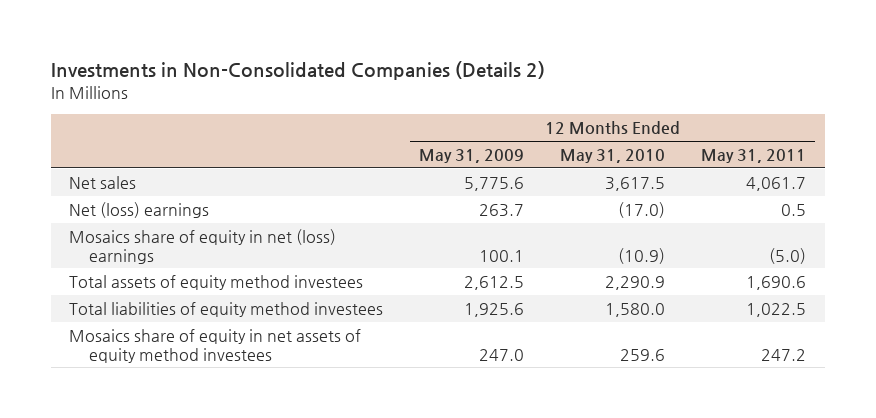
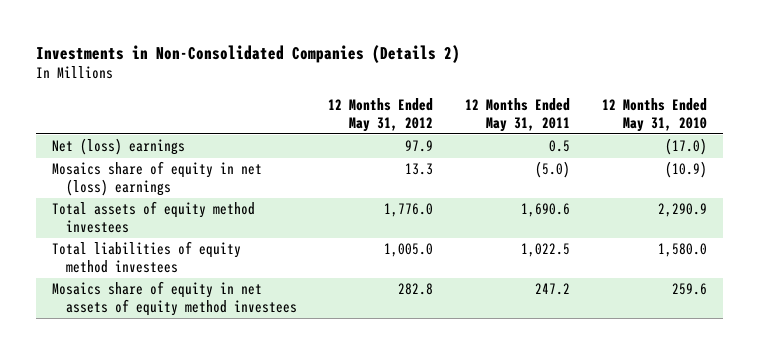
- | 12 Months Ended May 31, 2009 | 12 Months Ended May 31, 2010 | 12 Months Ended May 31, 2011
+ | 12 Months Ended May 31, 2012 | 12 Months Ended May 31, 2011 | 12 Months Ended May 31, 2010
- Net sales | 5,775.6 | 3,617.5 | 4,061.7

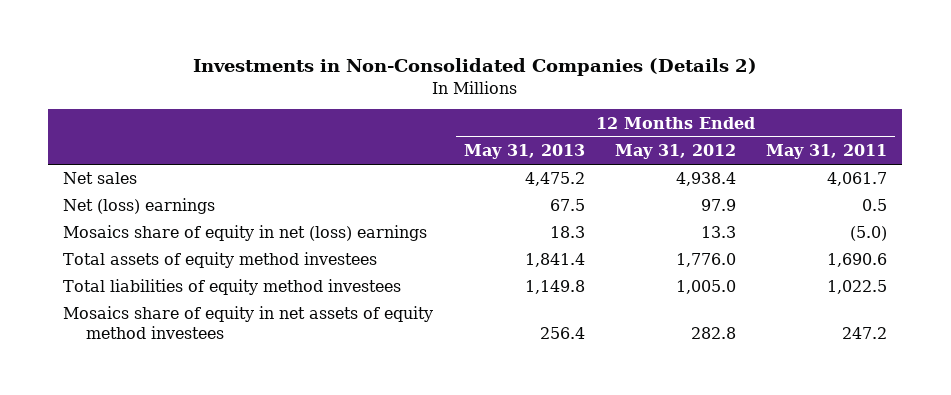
- | 12 Months Ended May 31, 2012 | 12 Months Ended May 31, 2011 | 12 Months Ended May 31, 2010
+ | 12 Months Ended May 31, 2013 | 12 Months Ended May 31, 2012 | 12 Months Ended May 31, 2011
+ Net sales | 4,475.2 | 4,938.4 | 4,061.7

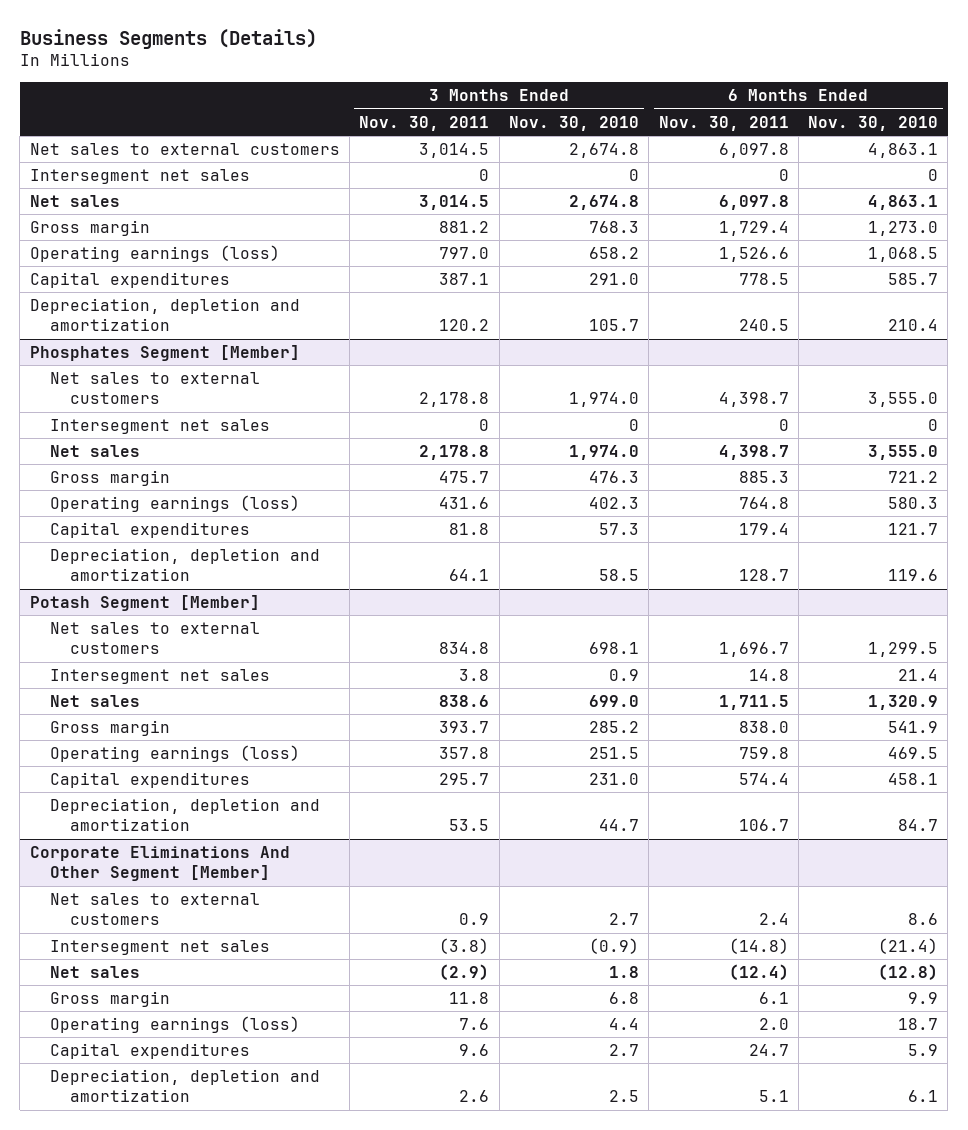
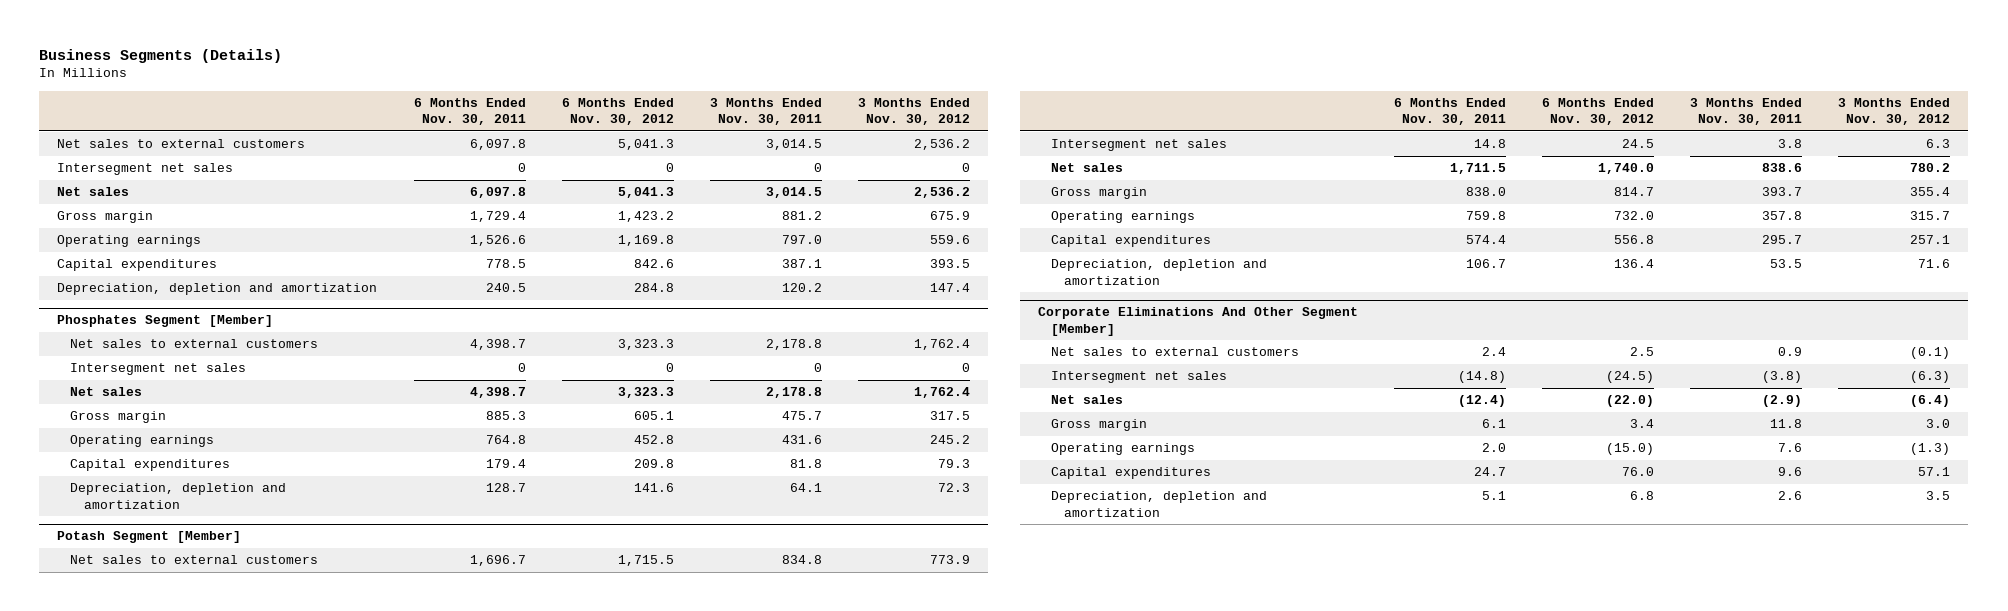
- | 3 Months Ended Nov. 30, 2011 | 3 Months Ended Nov. 30, 2010 | 6 Months Ended Nov. 30, 2011 | 6 Months Ended Nov. 30, 2010
+ | 6 Months Ended Nov. 30, 2011 | 6 Months Ended Nov. 30, 2012 | 3 Months Ended Nov. 30, 2011 | 3 Months Ended Nov. 30, 2012
- Operating earnings (loss) | 797.0 | 658.2 | 1,526.6 | 1,068.5
+ Operating earnings | 1,526.6 | 1,169.8 | 797.0 | 559.6
@ Phosphates Segment [Member]
- Operating earnings (loss) | 431.6 | 402.3 | 764.8 | 580.3
+ Operating earnings | 764.8 | 452.8 | 431.6 | 245.2
@ Potash Segment [Member]
- Operating earnings (loss) | 357.8 | 251.5 | 759.8 | 469.5
+ Operating earnings | 759.8 | 732.0 | 357.8 | 315.7
@ Corporate Eliminations And Other Segment [Member]
- Operating earnings (loss) | 7.6 | 4.4 | 2.0 | 18.7
+ Operating earnings | 2.0 | (15.0) | 7.6 | (1.3)

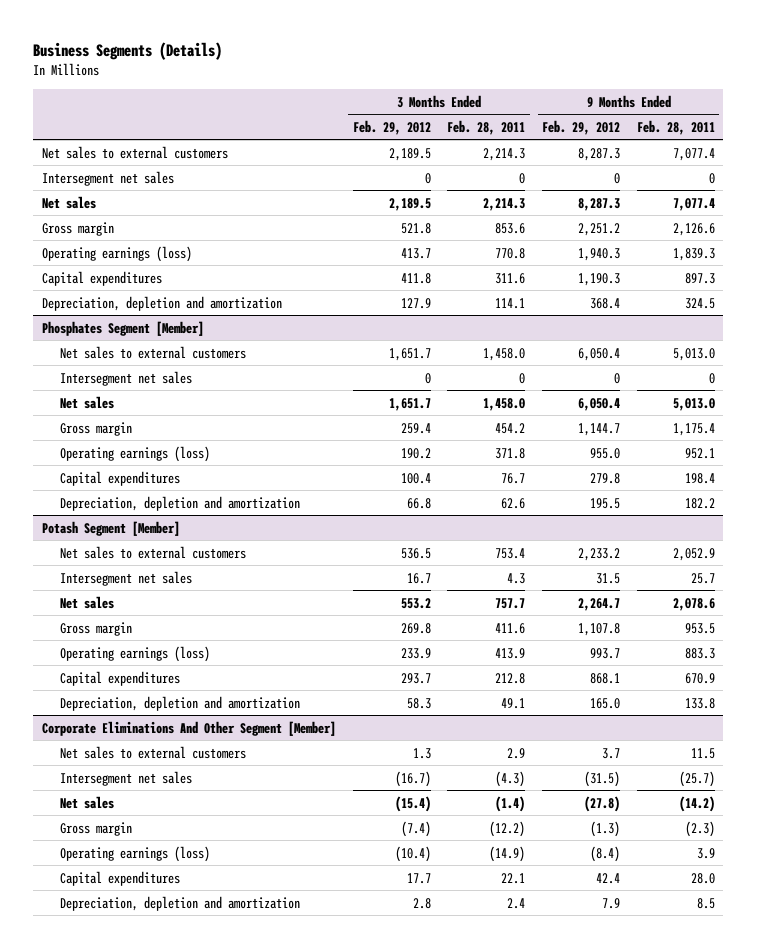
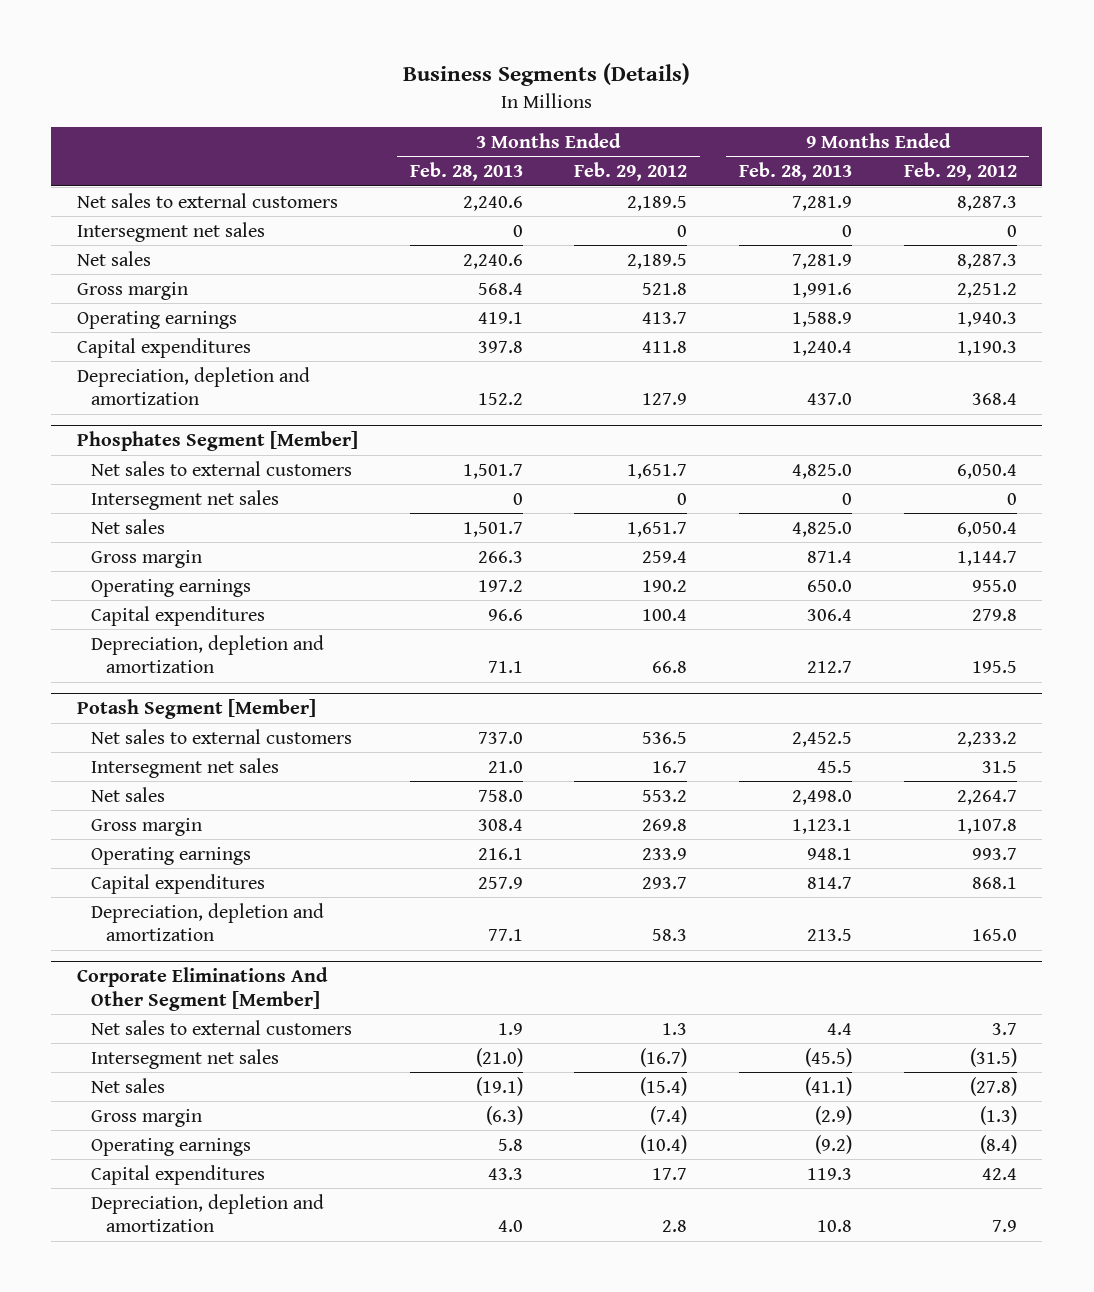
- | 3 Months Ended Feb. 29, 2012 | 3 Months Ended Feb. 28, 2011 | 9 Months Ended Feb. 29, 2012 | 9 Months Ended Feb. 28, 2011
+ | 3 Months Ended Feb. 28, 2013 | 3 Months Ended Feb. 29, 2012 | 9 Months Ended Feb. 28, 2013 | 9 Months Ended Feb. 29, 2012
- Operating earnings (loss) | 413.7 | 770.8 | 1,940.3 | 1,839.3
+ Operating earnings | 419.1 | 413.7 | 1,588.9 | 1,940.3
@ Phosphates Segment [Member]
- Operating earnings (loss) | 190.2 | 371.8 | 955.0 | 952.1
+ Operating earnings | 197.2 | 190.2 | 650.0 | 955.0
@ Potash Segment [Member]
- Operating earnings (loss) | 233.9 | 413.9 | 993.7 | 883.3
+ Operating earnings | 216.1 | 233.9 | 948.1 | 993.7
@ Corporate Eliminations And Other Segment [Member]
- Operating earnings (loss) | (10.4) | (14.9) | (8.4) | 3.9
+ Operating earnings | 5.8 | (10.4) | (9.2) | (8.4)

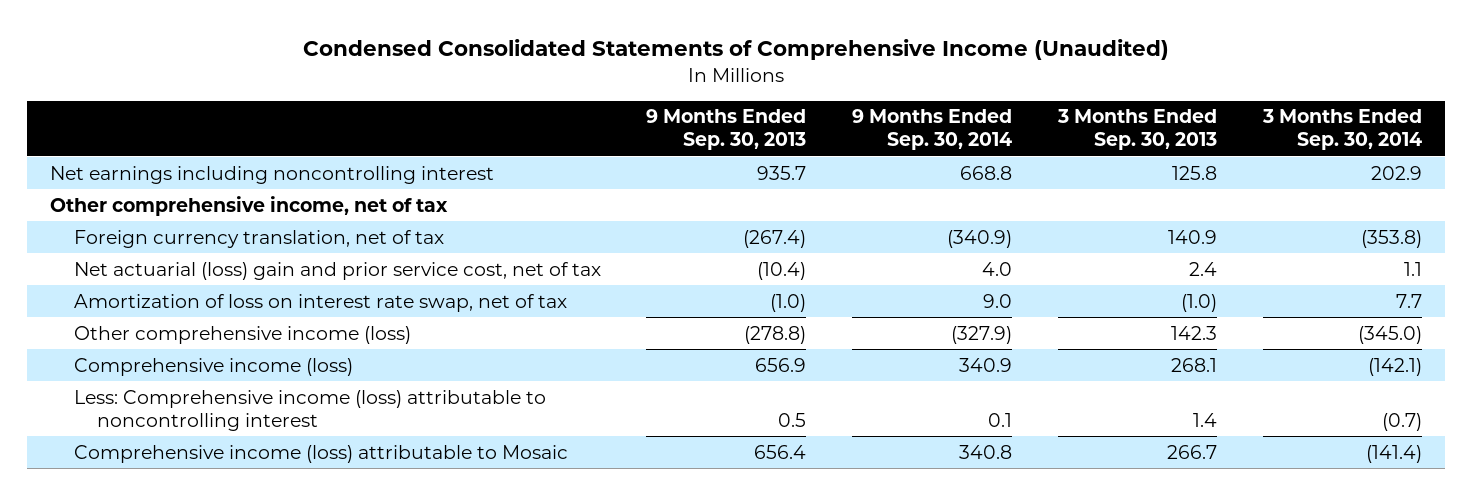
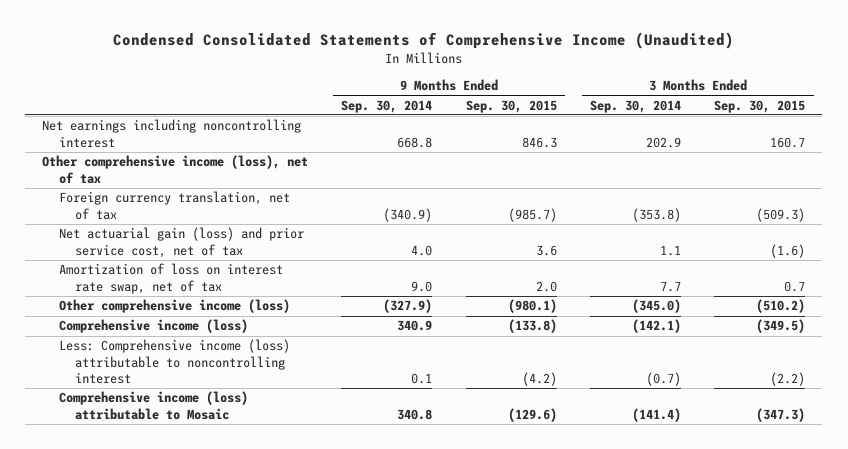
- | 9 Months Ended Sep. 30, 2013 | 9 Months Ended Sep. 30, 2014 | 3 Months Ended Sep. 30, 2013 | 3 Months Ended Sep. 30, 2014
+ | 9 Months Ended Sep. 30, 2014 | 9 Months Ended Sep. 30, 2015 | 3 Months Ended Sep. 30, 2014 | 3 Months Ended Sep. 30, 2015
- Other comprehensive income, net of tax
+ Other comprehensive income (loss), net of tax
- Net actuarial (loss) gain and prior service cost, net of tax | (10.4) | 4.0 | 2.4 | 1.1
+ Net actuarial gain (loss) and prior service cost, net of tax | 4.0 | 3.6 | 1.1 | (1.6)

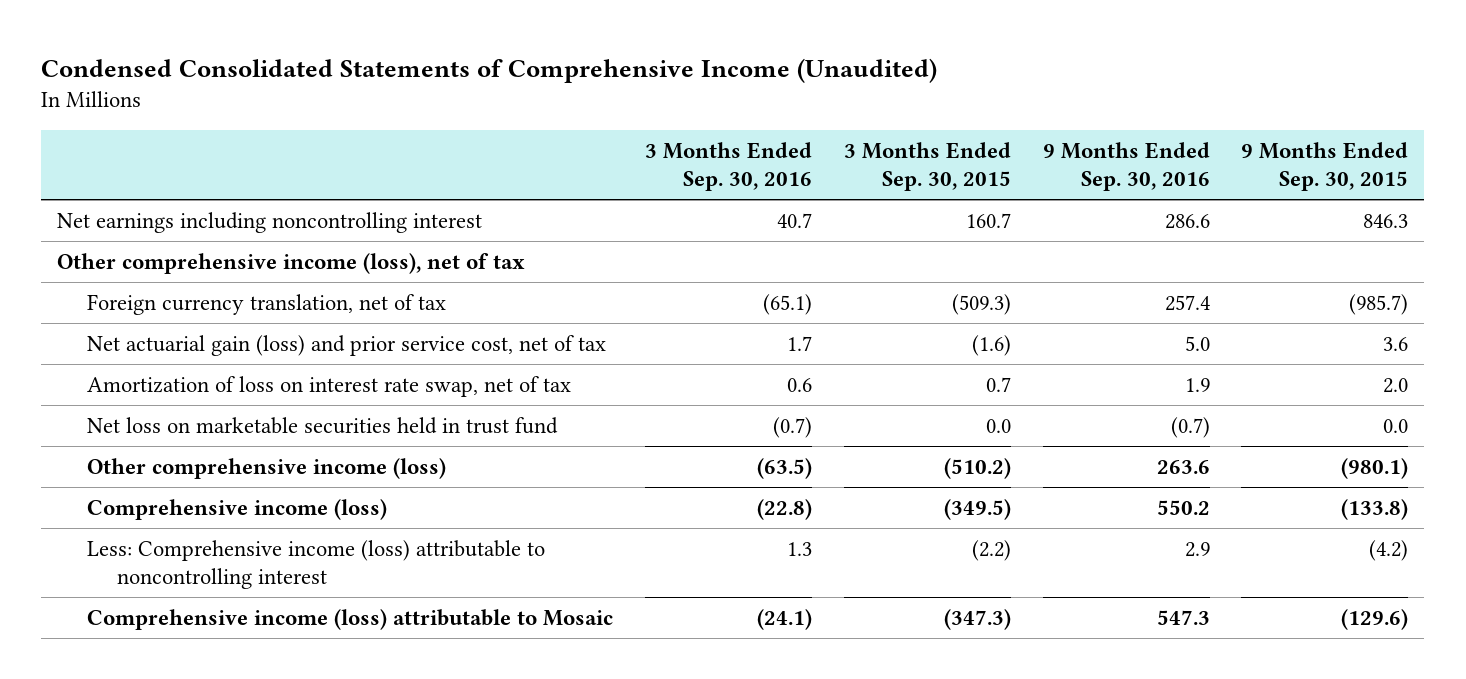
- | 9 Months Ended Sep. 30, 2014 | 9 Months Ended Sep. 30, 2015 | 3 Months Ended Sep. 30, 2014 | 3 Months Ended Sep. 30, 2015
+ | 3 Months Ended Sep. 30, 2016 | 3 Months Ended Sep. 30, 2015 | 9 Months Ended Sep. 30, 2016 | 9 Months Ended Sep. 30, 2015
+ Net loss on marketable securities held in trust fund | (0.7) | 0.0 | (0.7) | 0.0

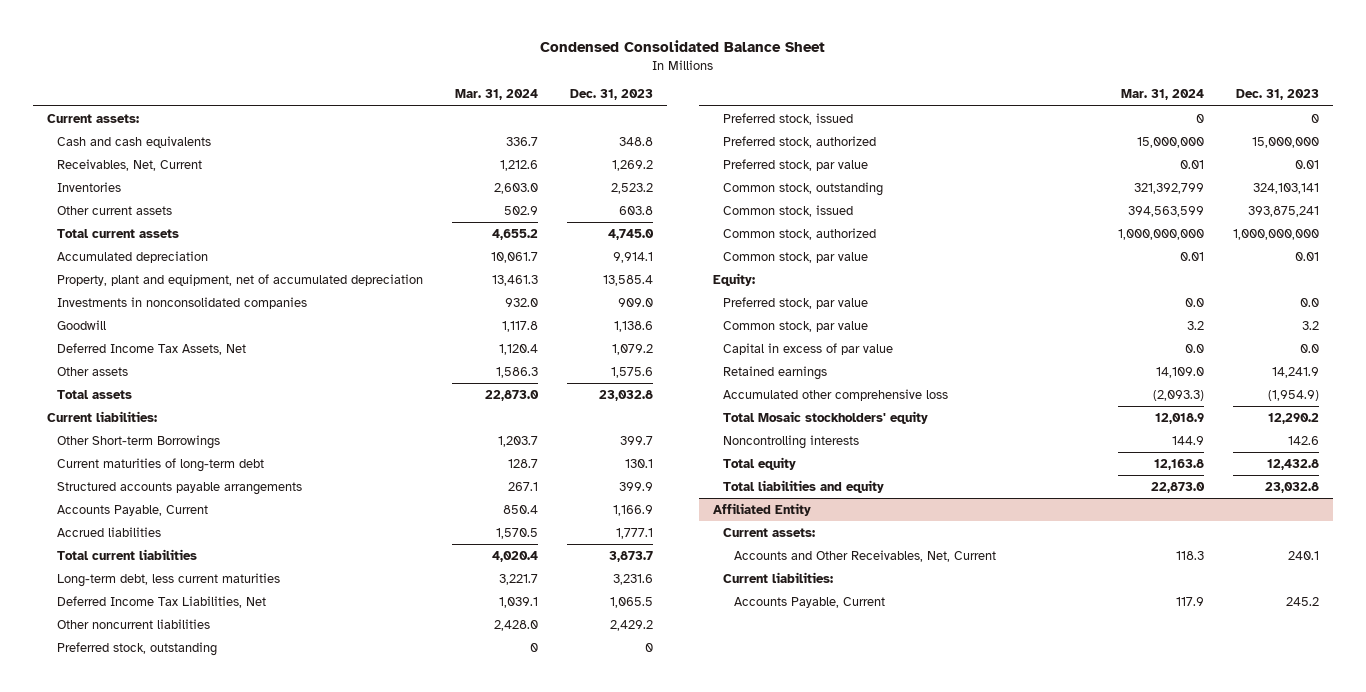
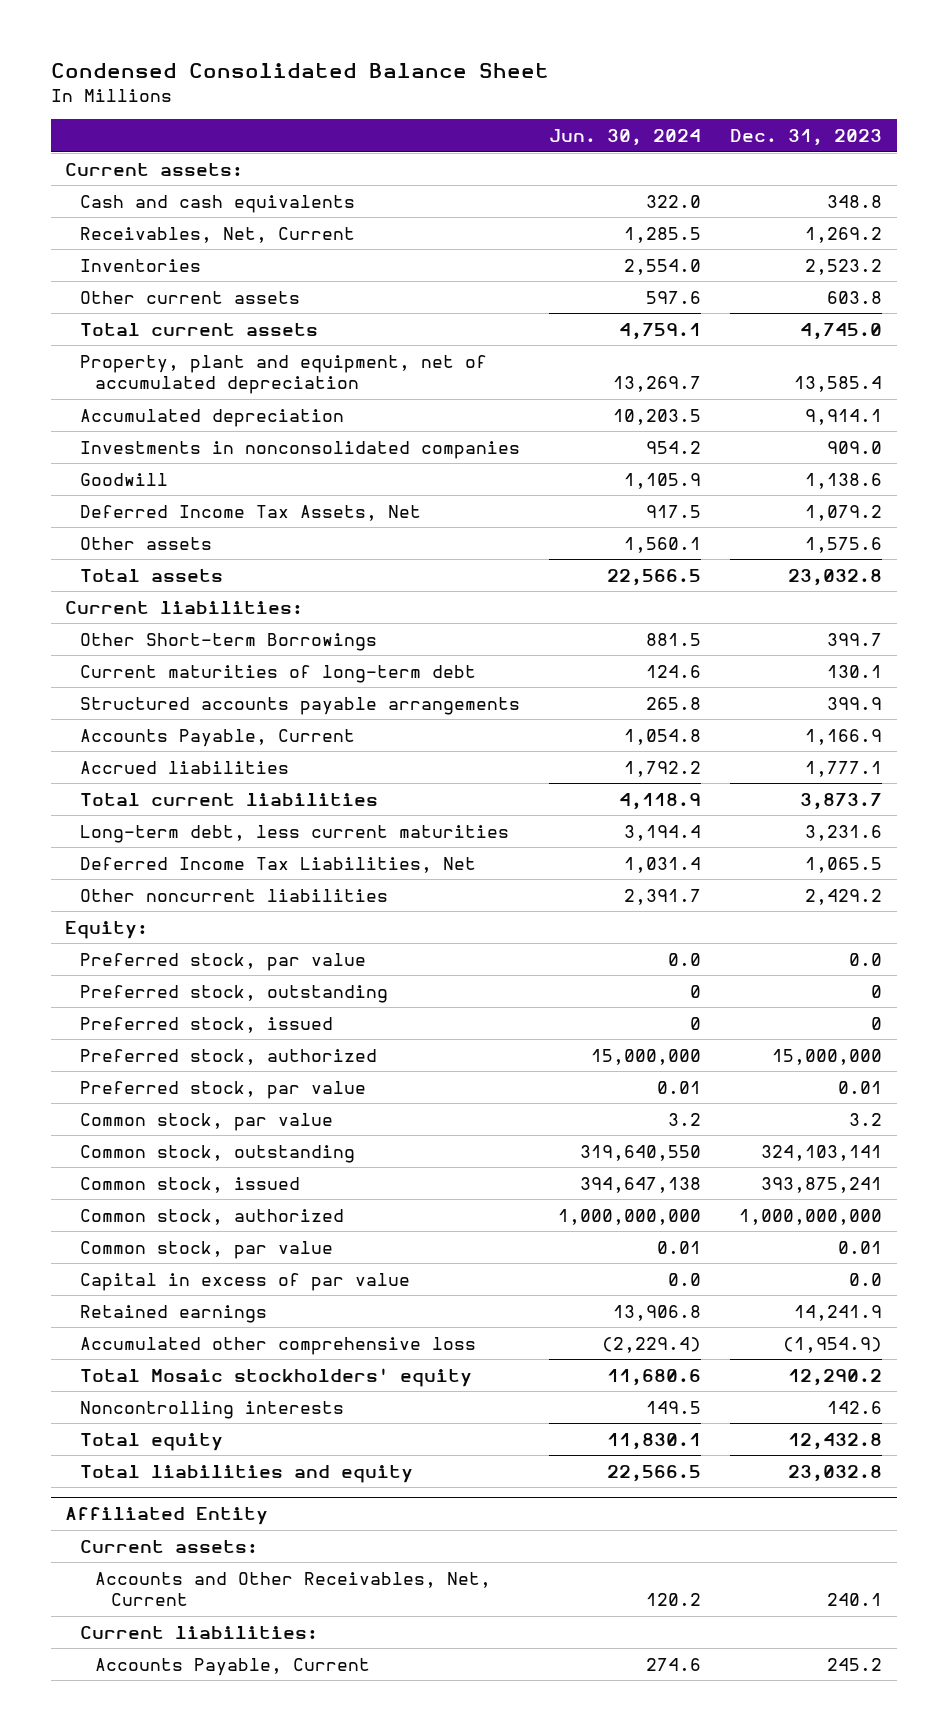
- | Mar. 31, 2024 | Dec. 31, 2023
+ | Jun. 30, 2024 | Dec. 31, 2023
moved down: Accumulated depreciation | 10,203.5 | 9,914.1
moved up: Equity:
moved up: Preferred stock, par value | 0.0 | 0.0
moved up: Common stock, par value | 3.2 | 3.2

